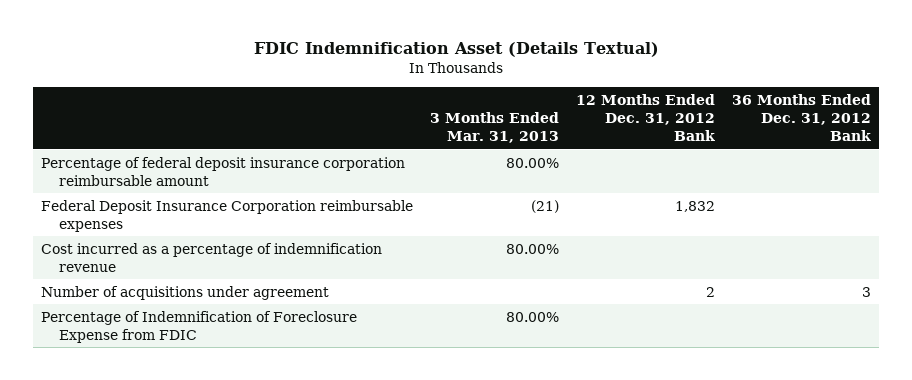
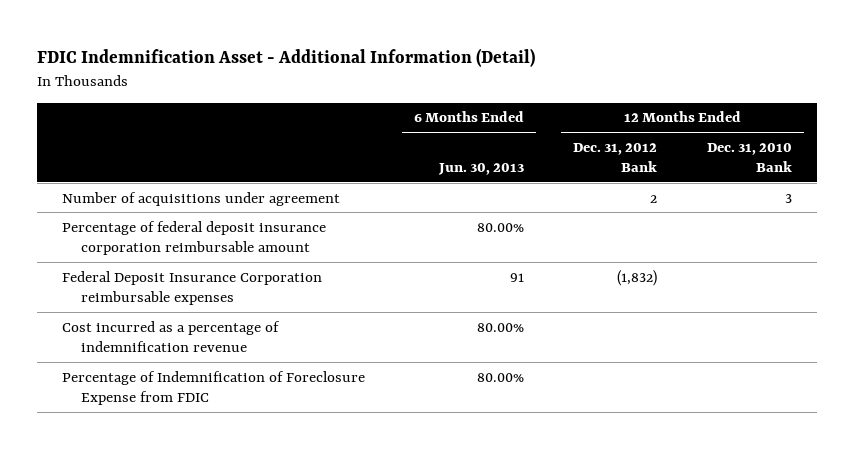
- FDIC Indemnification Asset (Details Textual)
+ FDIC Indemnification Asset - Additional Information (Detail)
- | 3 Months Ended Mar. 31, 2013 | 12 Months Ended Dec. 31, 2012 Bank | 36 Months Ended Dec. 31, 2012 Bank
+ | 6 Months Ended Jun. 30, 2013 | 12 Months Ended Dec. 31, 2012 Bank | 12 Months Ended Dec. 31, 2010 Bank
moved up: Number of acquisitions under agreement | | 2 | 3
- Federal Deposit Insurance Corporation reimbursable expenses | (21) | 1,832 |
+ Federal Deposit Insurance Corporation reimbursable expenses | 91 | (1,832) |

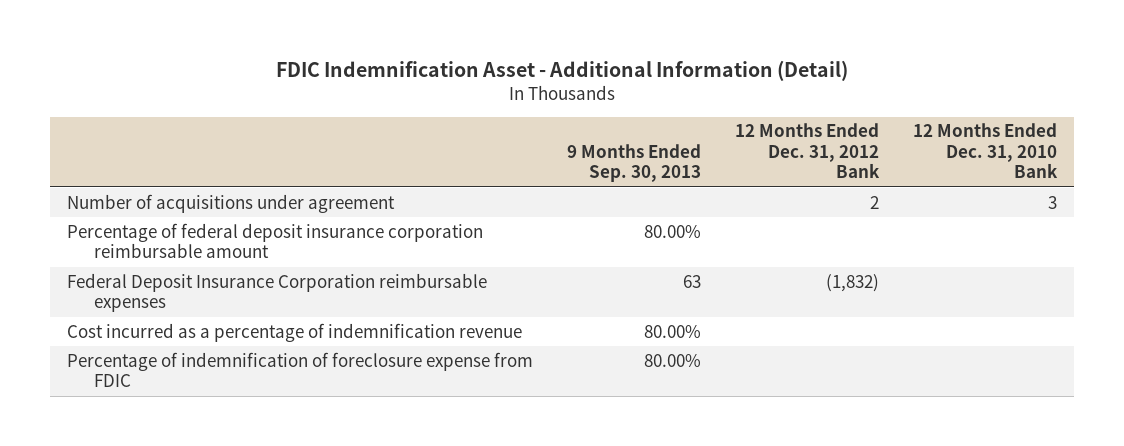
- | 6 Months Ended Jun. 30, 2013 | 12 Months Ended Dec. 31, 2012 Bank | 12 Months Ended Dec. 31, 2010 Bank
+ | 9 Months Ended Sep. 30, 2013 | 12 Months Ended Dec. 31, 2012 Bank | 12 Months Ended Dec. 31, 2010 Bank
- Percentage of Indemnification of Foreclosure Expense from FDIC | 80.00% | |
+ Percentage of indemnification of foreclosure expense from FDIC | 80.00% | |

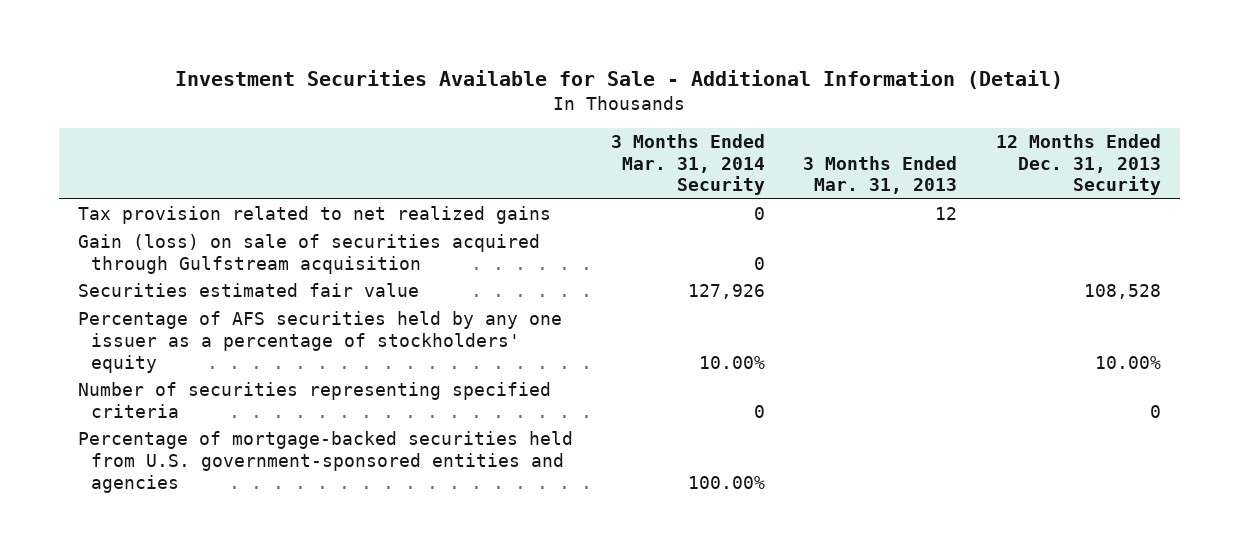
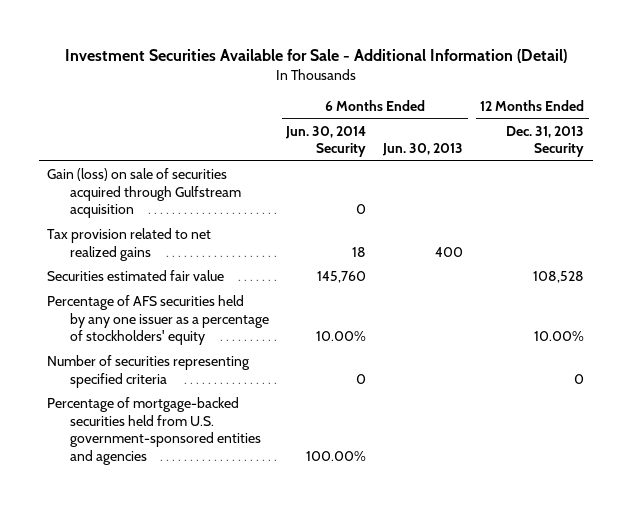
- | 3 Months Ended Mar. 31, 2014 Security | 3 Months Ended Mar. 31, 2013 | 12 Months Ended Dec. 31, 2013 Security
+ | 6 Months Ended Jun. 30, 2014 Security | 6 Months Ended Jun. 30, 2013 | 12 Months Ended Dec. 31, 2013 Security
moved down: Tax provision related to net realized gains | 18 | 400 |

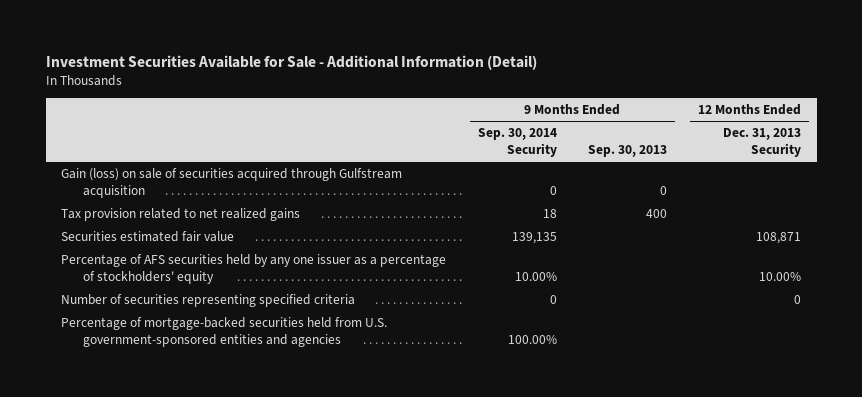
- | 6 Months Ended Jun. 30, 2014 Security | 6 Months Ended Jun. 30, 2013 | 12 Months Ended Dec. 31, 2013 Security
+ | 9 Months Ended Sep. 30, 2014 Security | 9 Months Ended Sep. 30, 2013 | 12 Months Ended Dec. 31, 2013 Security
- Securities estimated fair value | 145,760 | | 108,528
+ Securities estimated fair value | 139,135 | | 108,871

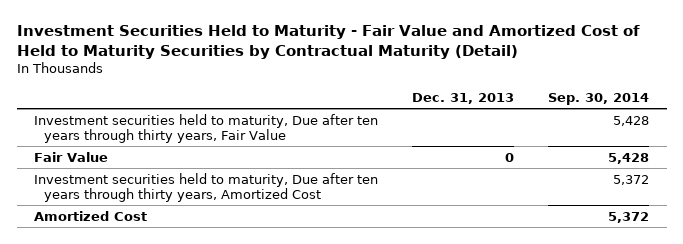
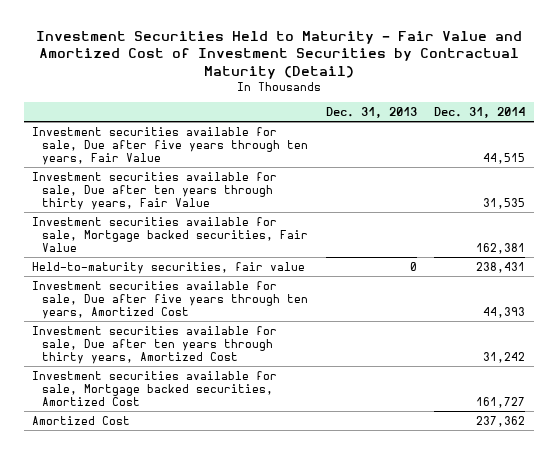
- Investment Securities Held to Maturity - Fair Value and Amortized Cost of Held to Maturity Securities by Contractual Maturity (Detail)
+ Investment Securities Held to Maturity - Fair Value and Amortized Cost of Investment Securities by Contractual Maturity (Detail)
- | Dec. 31, 2013 | Sep. 30, 2014
+ | Dec. 31, 2013 | Dec. 31, 2014
- Investment securities held to maturity, Due after ten years through thirty years, Fair Value | | 5,428
- Fair Value | 0 | 5,428
- Investment securities held to maturity, Due after ten years through thirty years, Amortized Cost | | 5,372
+ Investment securities available for sale, Due after five years through ten years, Fair Value | | 44,515
+ Investment securities available for sale, Due after ten years through thirty years, Fair Value | | 31,535
+ Investment securities available for sale, Mortgage backed securities, Fair Value | | 162,381
+ Held-to-maturity securities, fair value | 0 | 238,431
+ Investment securities available for sale, Due after five years through ten years, Amortized Cost | | 44,393
+ Investment securities available for sale, Due after ten years through thirty years, Amortized Cost | | 31,242
+ Investment securities available for sale, Mortgage backed securities, Amortized Cost | | 161,727

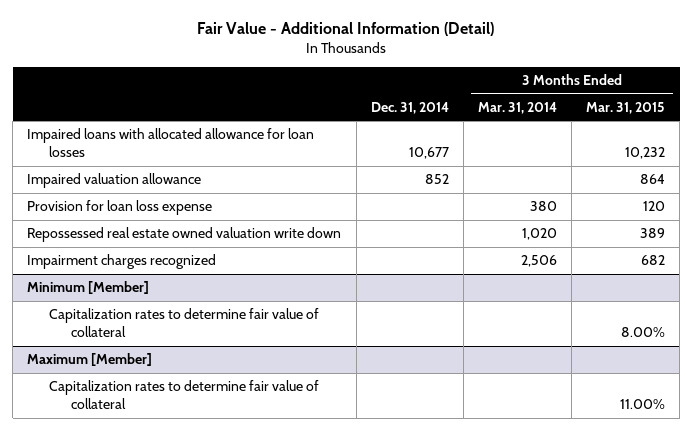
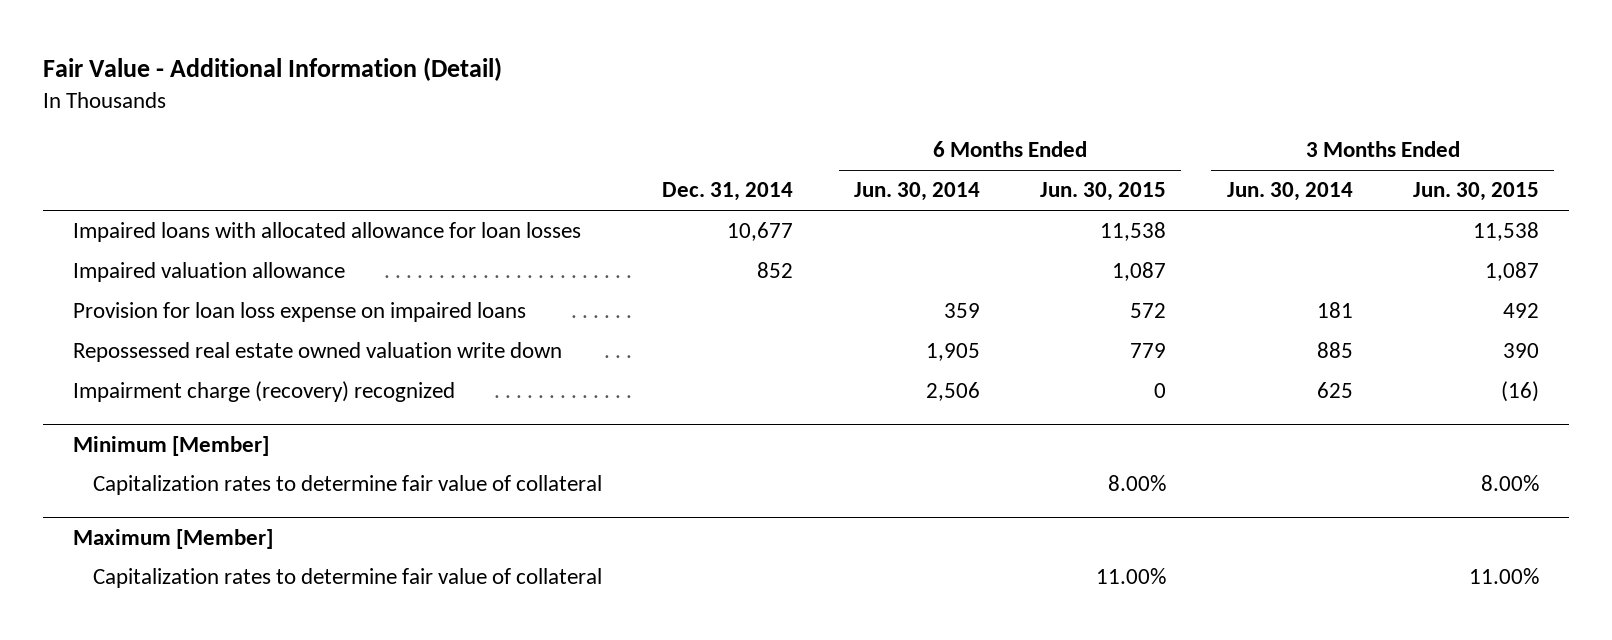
- | Dec. 31, 2014 | 3 Months Ended Mar. 31, 2014 | 3 Months Ended Mar. 31, 2015
+ | Dec. 31, 2014 | 6 Months Ended Jun. 30, 2014 | 6 Months Ended Jun. 30, 2015 | 3 Months Ended Jun. 30, 2014 | 3 Months Ended Jun. 30, 2015
- Provision for loan loss expense | | 380 | 120
+ Provision for loan loss expense on impaired loans | | 359 | 572 | 181 | 492
- Impairment charges recognized | | 2,506 | 682
+ Impairment charge (recovery) recognized | | 2,506 | 0 | 625 | (16)

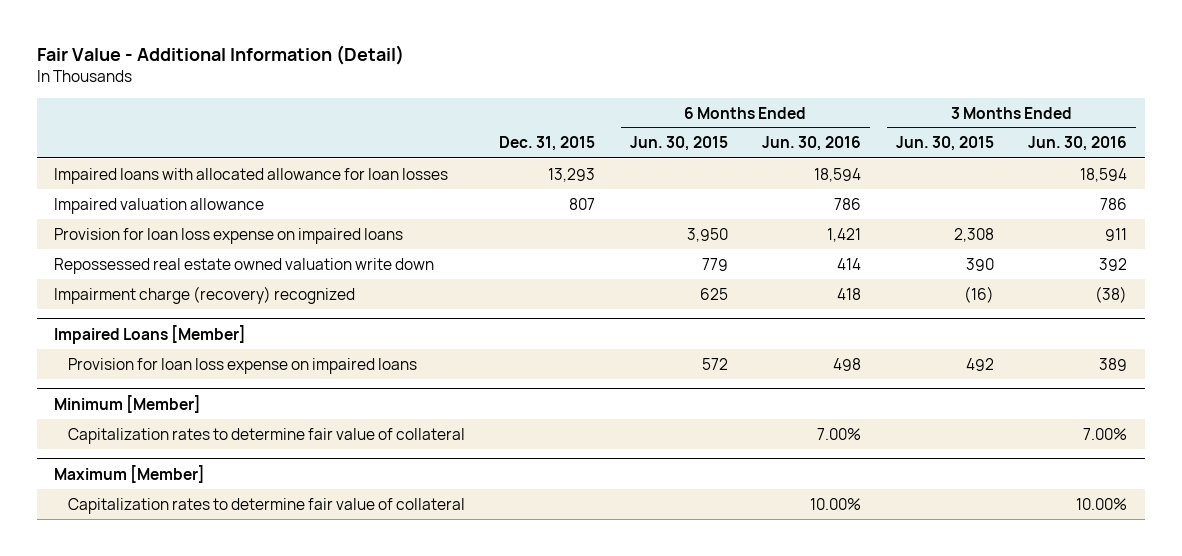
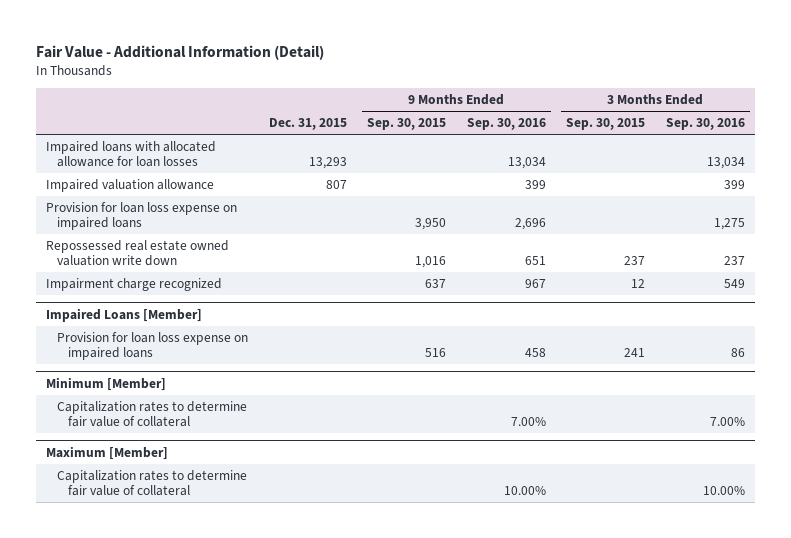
- | Dec. 31, 2015 | 6 Months Ended Jun. 30, 2015 | 6 Months Ended Jun. 30, 2016 | 3 Months Ended Jun. 30, 2015 | 3 Months Ended Jun. 30, 2016
+ | Dec. 31, 2015 | 9 Months Ended Sep. 30, 2015 | 9 Months Ended Sep. 30, 2016 | 3 Months Ended Sep. 30, 2015 | 3 Months Ended Sep. 30, 2016
- Impairment charge (recovery) recognized | | 625 | 418 | (16) | (38)
+ Impairment charge recognized | | 637 | 967 | 12 | 549

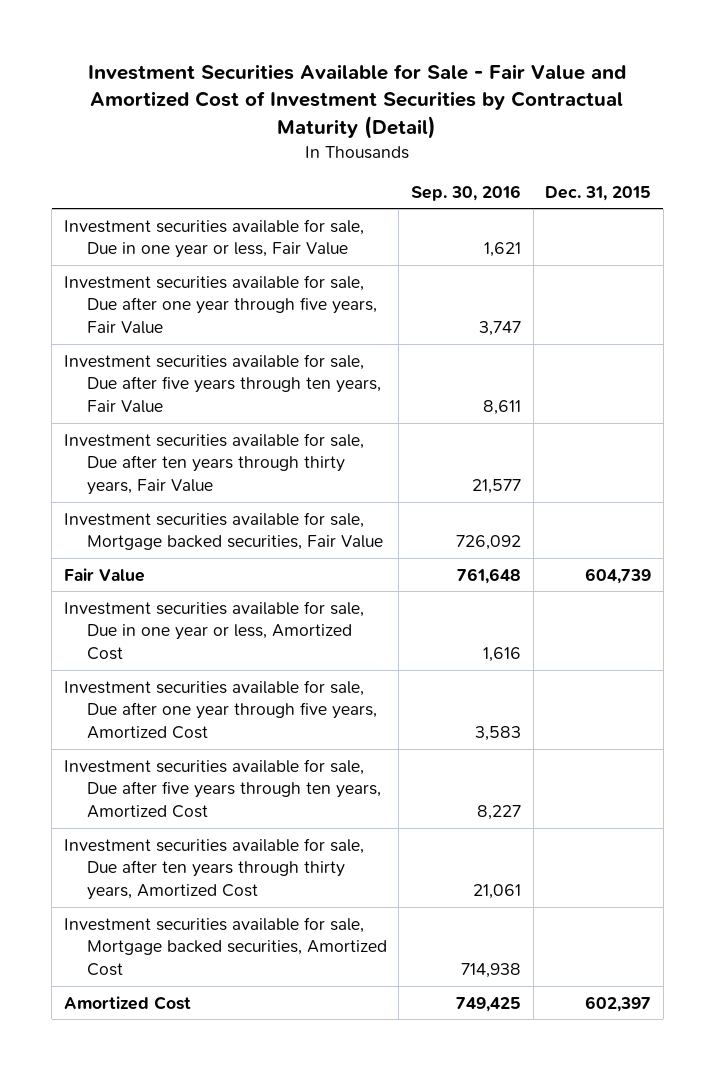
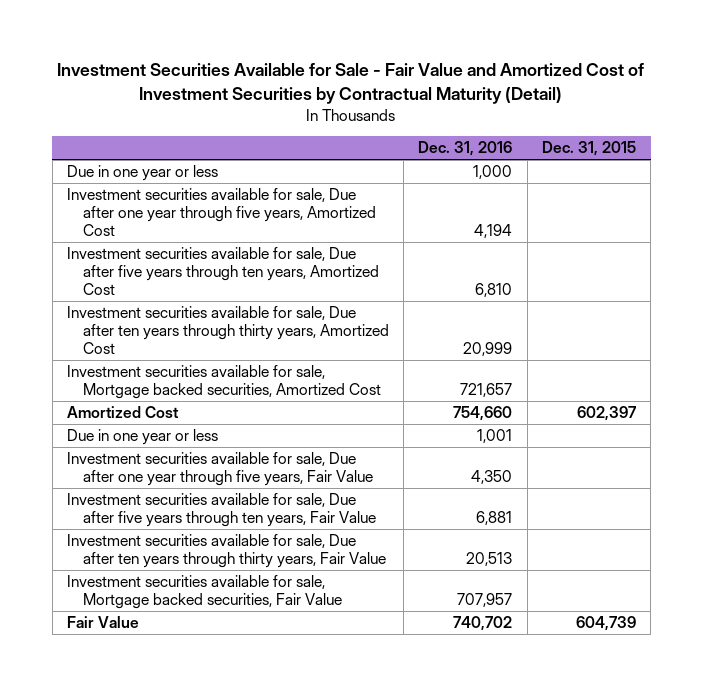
- | Sep. 30, 2016 | Dec. 31, 2015
+ | Dec. 31, 2016 | Dec. 31, 2015
- Investment securities available for sale, Due in one year or less, Fair Value | 1,621 |
- Investment securities available for sale, Due in one year or less, Amortized Cost | 1,616 |
+ Due in one year or less | 1,000 |
+ Due in one year or less | 1,001 |
moved down: Investment securities available for sale, Due after one year through five years, Fair Value | 4,350 |
moved down: Investment securities available for sale, Due after five years through ten years, Fair Value | 6,881 |
moved down: Investment securities available for sale, Due after ten years through thirty years, Fair Value | 20,513 |
moved down: Investment securities available for sale, Mortgage backed securities, Fair Value | 707,957 |
moved down: Fair Value | 740,702 | 604,739

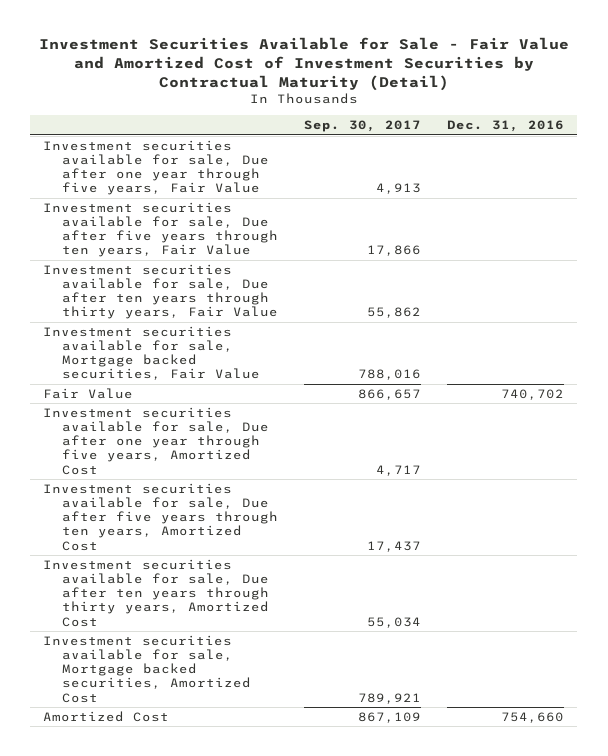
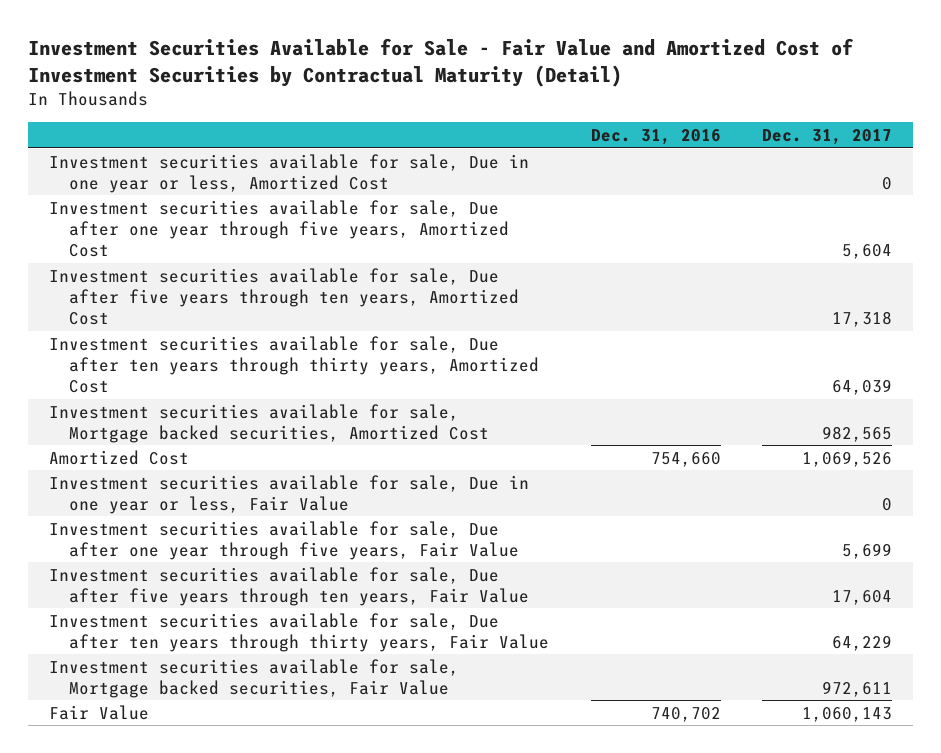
- | Sep. 30, 2017 | Dec. 31, 2016
+ | Dec. 31, 2016 | Dec. 31, 2017
+ Investment securities available for sale, Due in one year or less, Amortized Cost | | 0
+ Investment securities available for sale, Due in one year or less, Fair Value | | 0
moved down: Investment securities available for sale, Due after one year through five years, Fair Value | | 5,699
moved down: Investment securities available for sale, Due after five years through ten years, Fair Value | | 17,604
moved down: Investment securities available for sale, Due after ten years through thirty years, Fair Value | | 64,229
moved down: Investment securities available for sale, Mortgage backed securities, Fair Value | | 972,611
moved down: Fair Value | 740,702 | 1,060,143

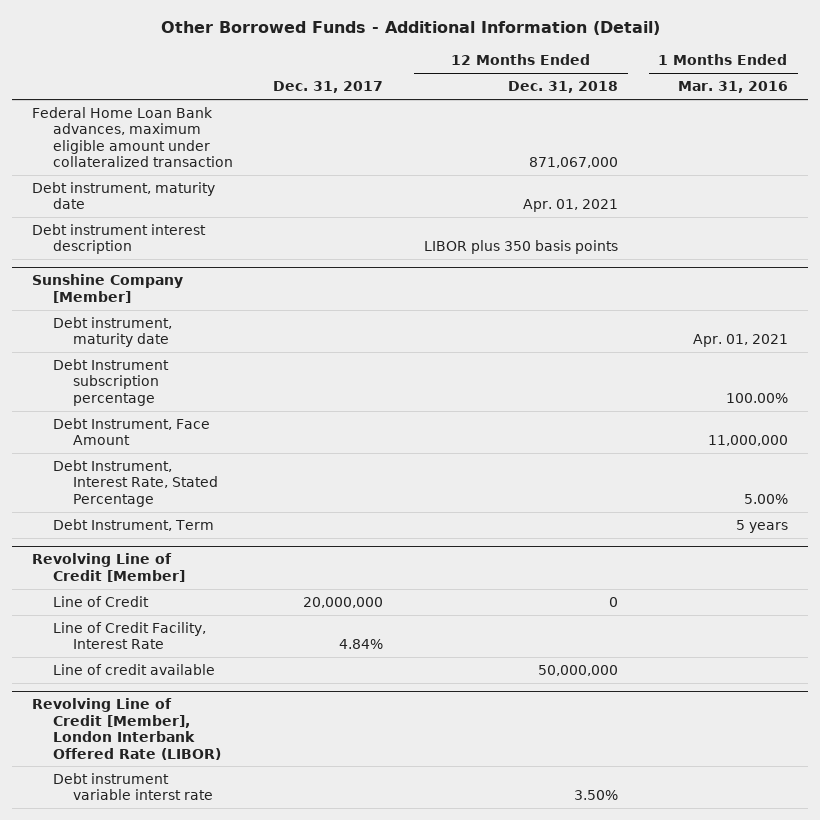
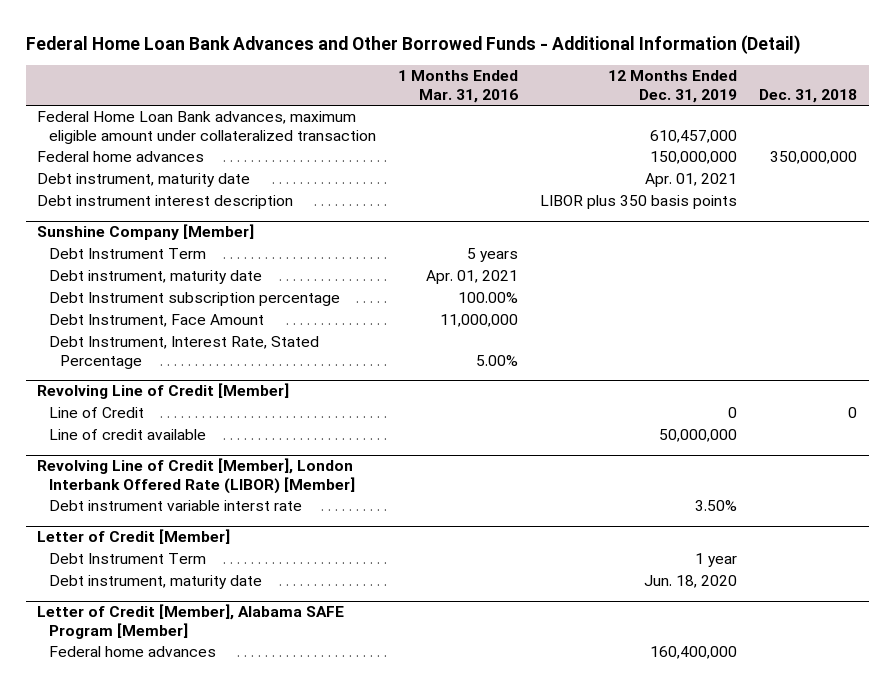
- Other Borrowed Funds - Additional Information (Detail)
+ Federal Home Loan Bank Advances and Other Borrowed Funds - Additional Information (Detail)
- | Dec. 31, 2017 | 12 Months Ended Dec. 31, 2018 | 1 Months Ended Mar. 31, 2016
+ | 1 Months Ended Mar. 31, 2016 | 12 Months Ended Dec. 31, 2019 | Dec. 31, 2018
+ Federal home advances | | 150,000,000 | 350,000,000
@ Sunshine Company [Member]
+ Debt Instrument Term | 5 years | |
- Debt Instrument, Term | | | 5 years
@ Revolving Line of Credit [Member]
- Line of Credit Facility, Interest Rate | 4.84% | |
- Revolving Line of Credit [Member], London Interbank Offered Rate (LIBOR)
+ Revolving Line of Credit [Member], London Interbank Offered Rate (LIBOR) [Member]
+ Letter of Credit [Member]
+ Debt Instrument Term | | 1 year |
+ Debt instrument, maturity date | | Jun. 18, 2020 |
+ Letter of Credit [Member], Alabama SAFE Program [Member]
+ Federal home advances | | 160,400,000 |

